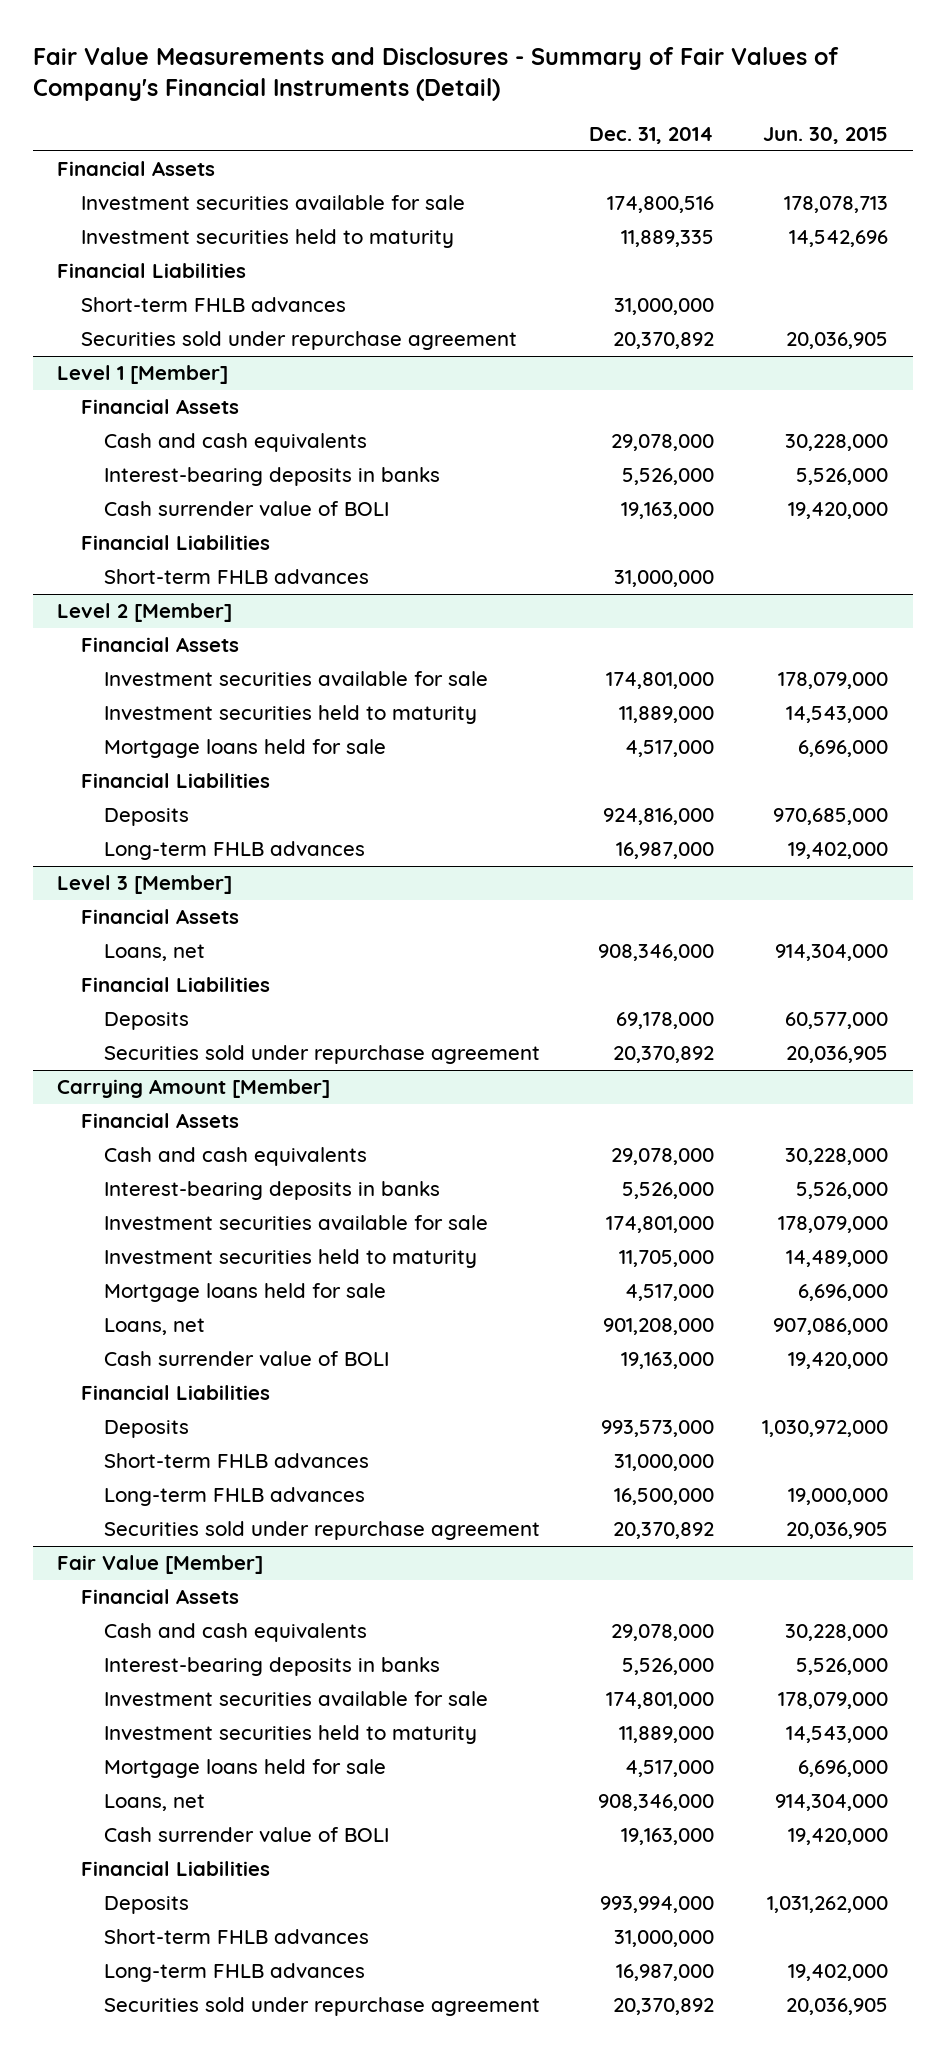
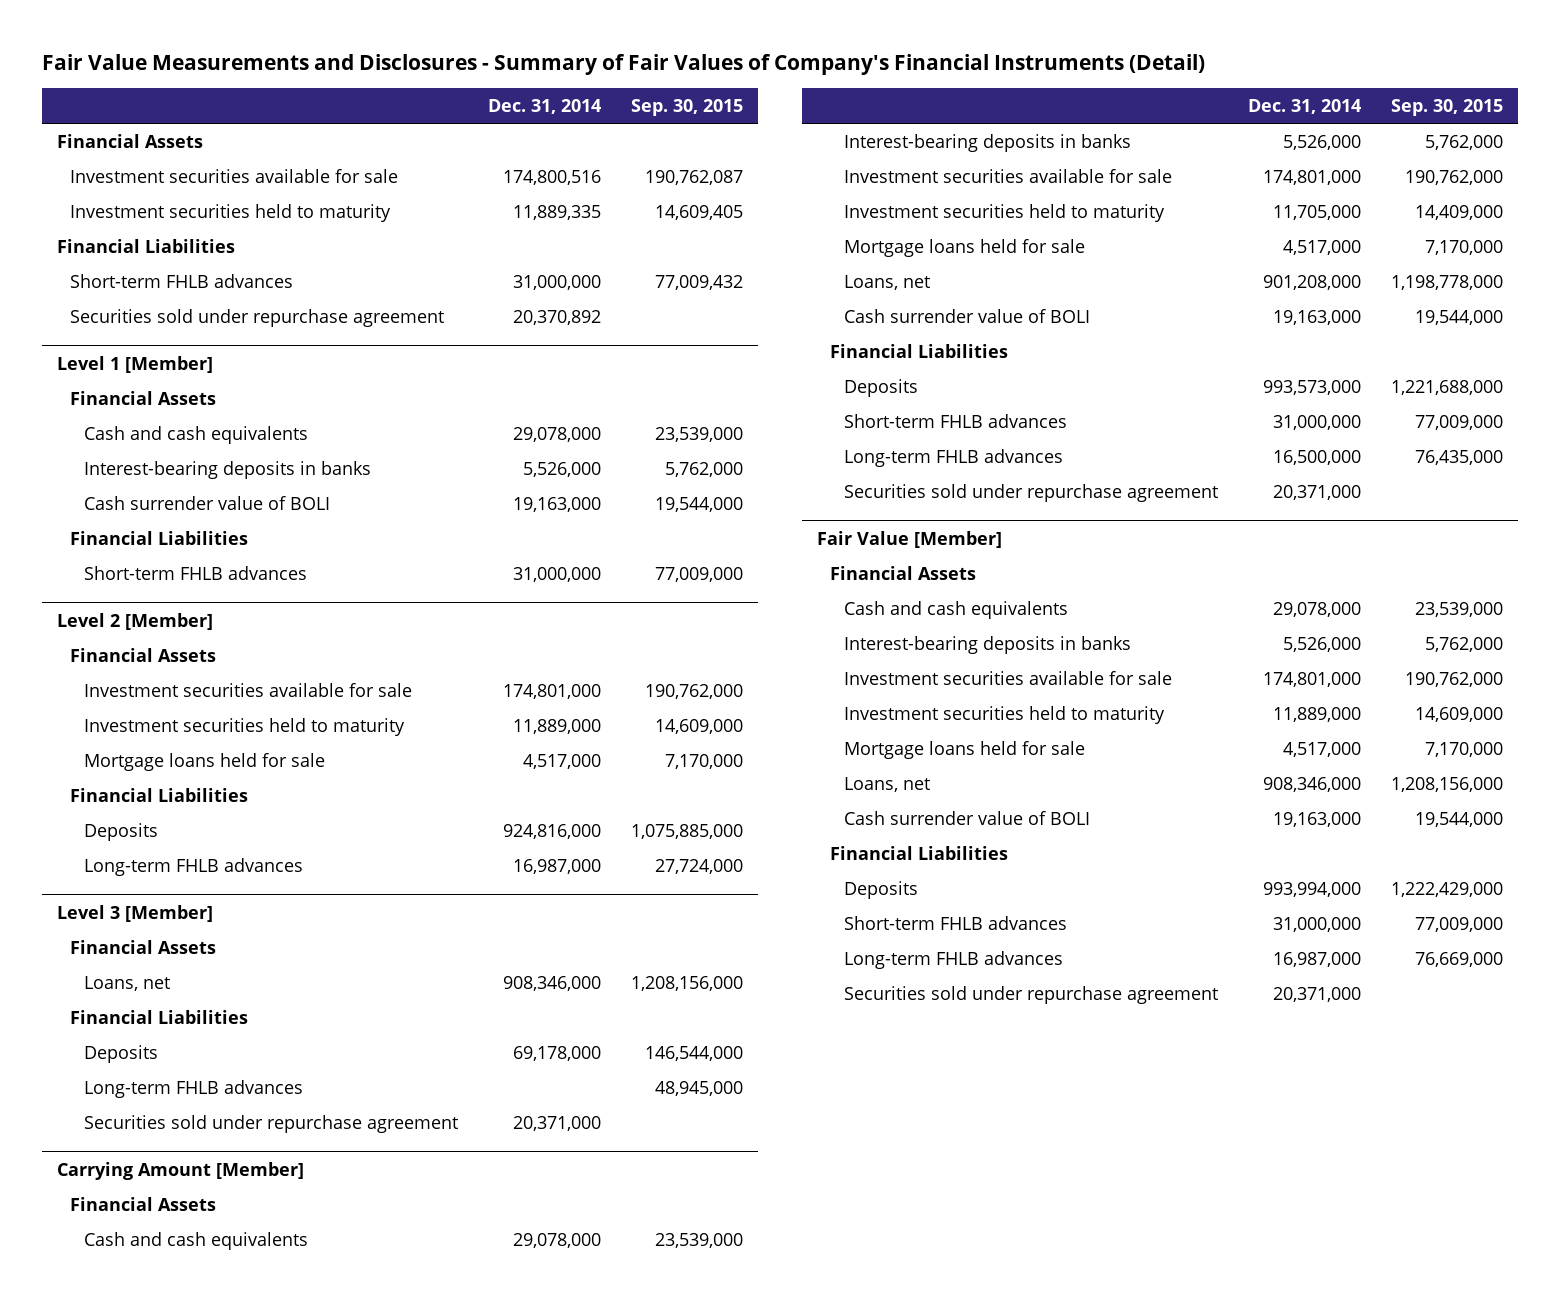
- | Dec. 31, 2014 | Jun. 30, 2015
+ | Dec. 31, 2014 | Sep. 30, 2015
@ Level 3 [Member]
- Securities sold under repurchase agreement | 20,370,892 | 20,036,905
+ Long-term FHLB advances | | 48,945,000
+ Securities sold under repurchase agreement | 20,371,000 |
@ Carrying Amount [Member]
- Securities sold under repurchase agreement | 20,370,892 | 20,036,905
+ Securities sold under repurchase agreement | 20,371,000 |
@ Fair Value [Member]
- Securities sold under repurchase agreement | 20,370,892 | 20,036,905
+ Securities sold under repurchase agreement | 20,371,000 |

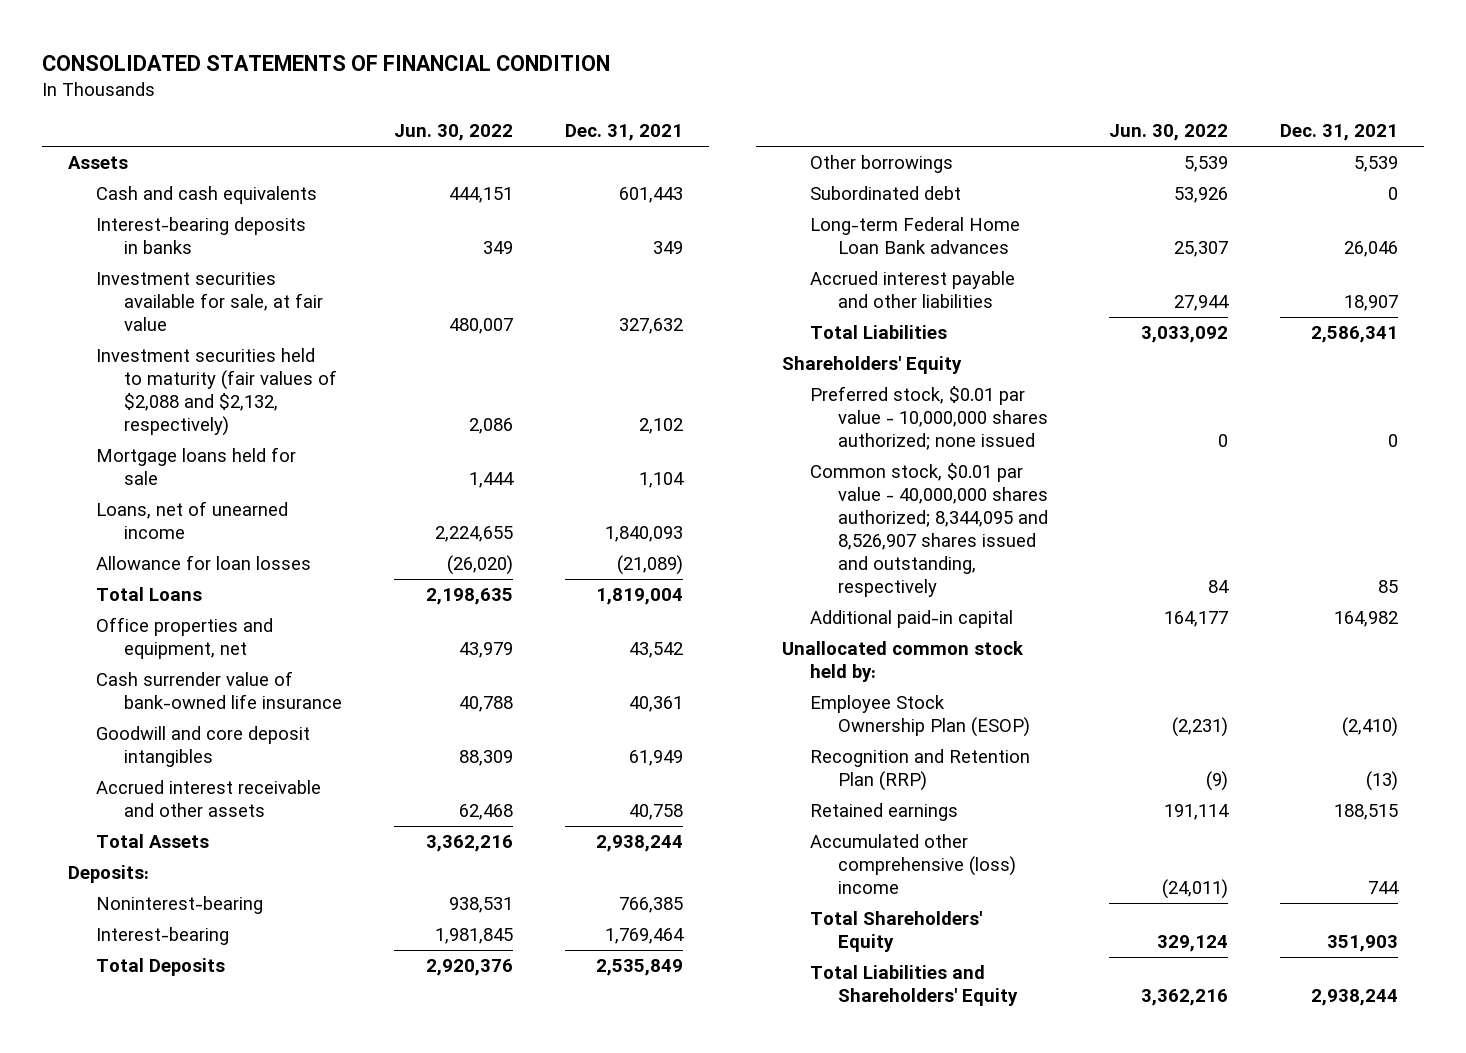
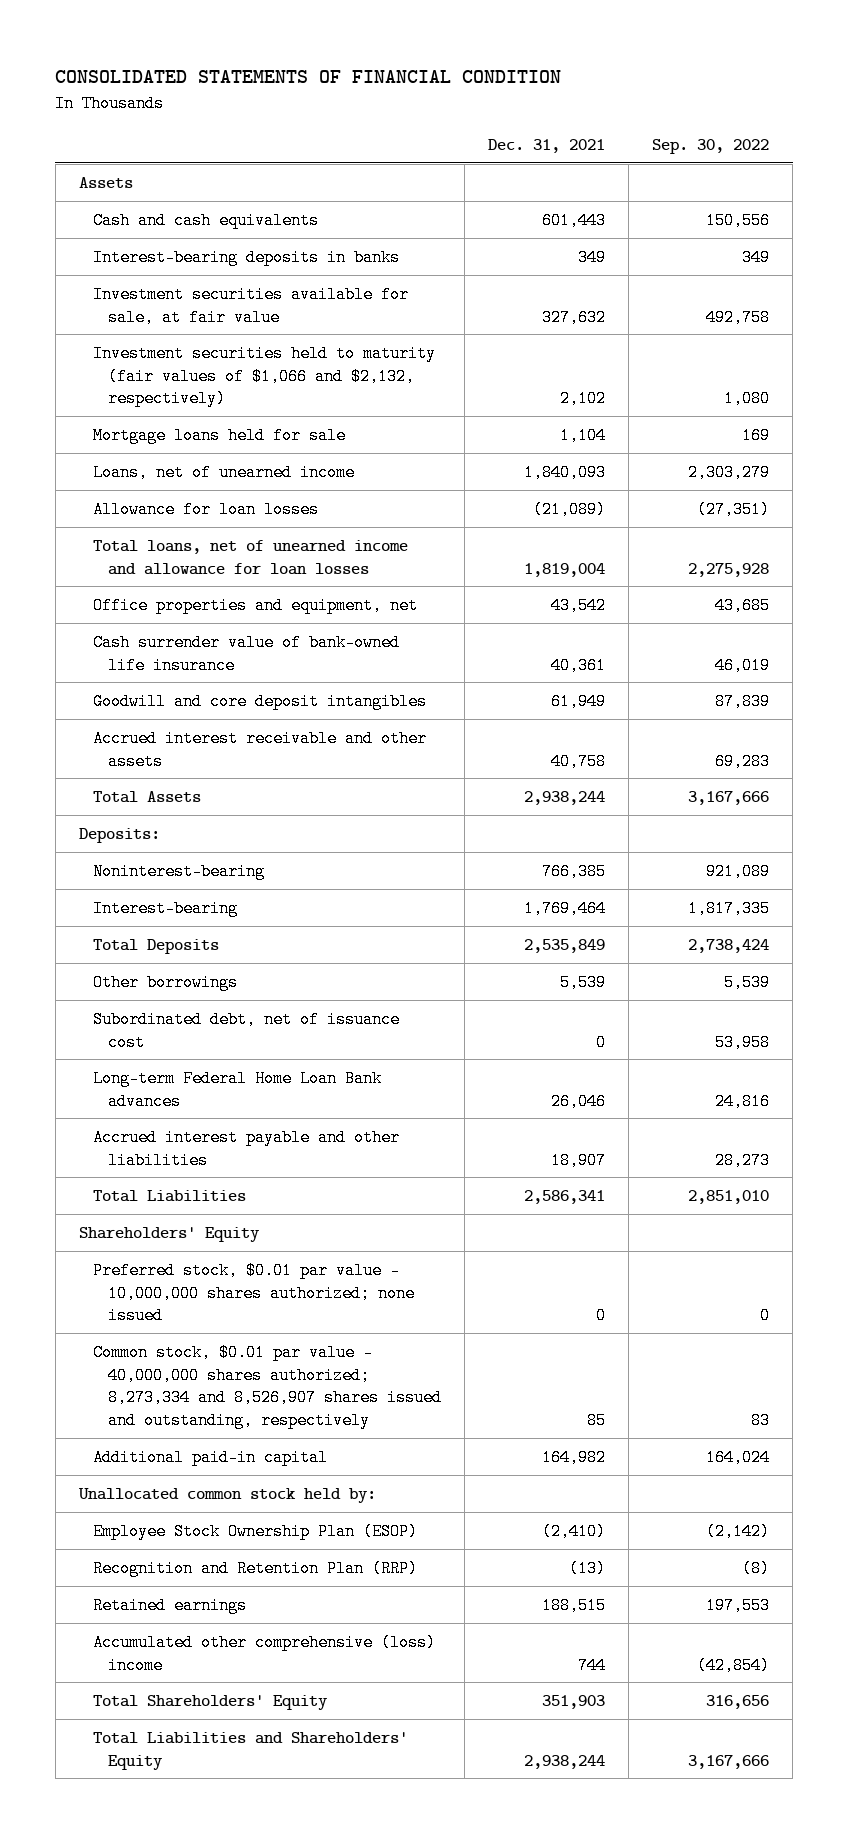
- | Jun. 30, 2022 | Dec. 31, 2021
+ | Dec. 31, 2021 | Sep. 30, 2022
- Investment securities held to maturity (fair values of $2,088 and $2,132, respectively) | 2,086 | 2,102
+ Investment securities held to maturity (fair values of $1,066 and $2,132, respectively) | 2,102 | 1,080
- Total Loans | 2,198,635 | 1,819,004
+ Total loans, net of unearned income and allowance for loan losses | 1,819,004 | 2,275,928
- Subordinated debt | 53,926 | 0
+ Subordinated debt, net of issuance cost | 0 | 53,958
- Common stock, $0.01 par value - 40,000,000 shares authorized; 8,344,095 and 8,526,907 shares issued and outstanding, respectively | 84 | 85
+ Common stock, $0.01 par value - 40,000,000 shares authorized; 8,273,334 and 8,526,907 shares issued and outstanding, respectively | 85 | 83

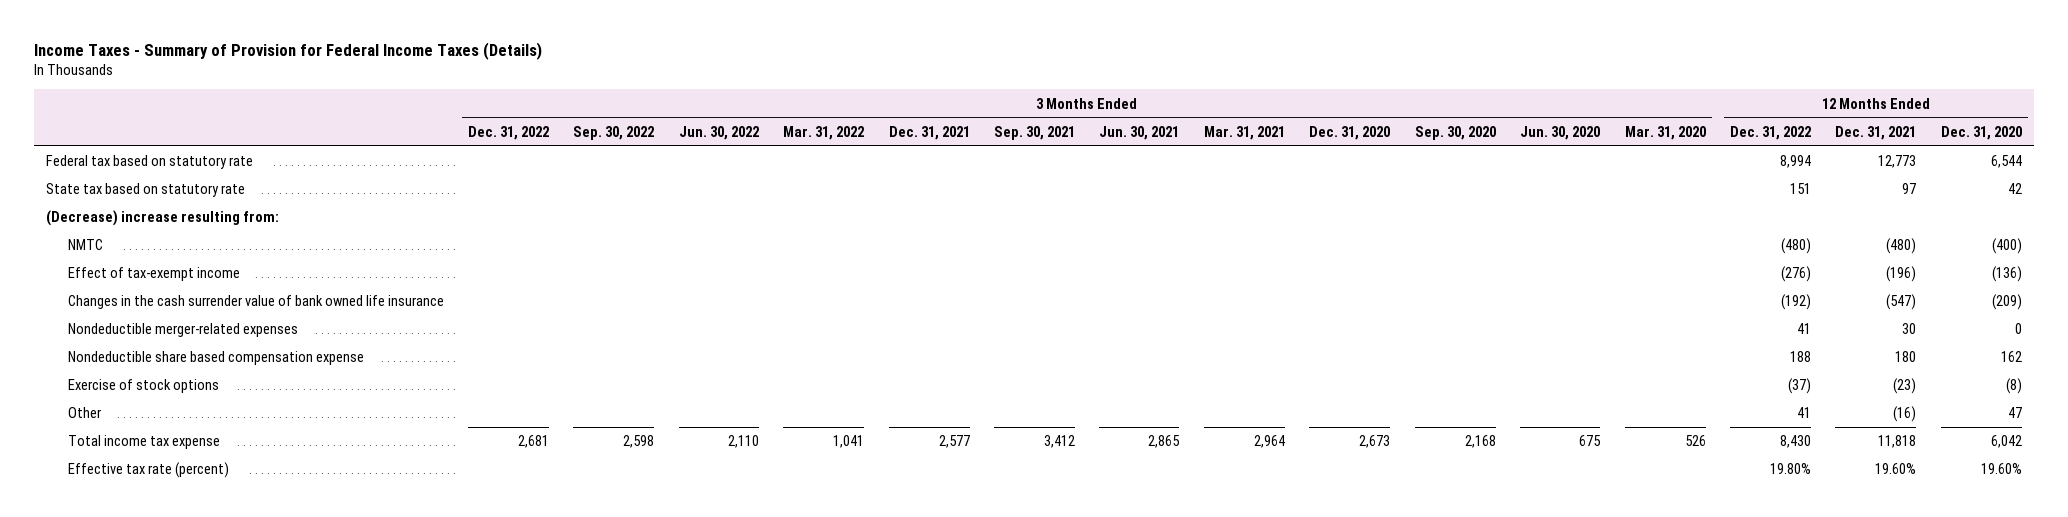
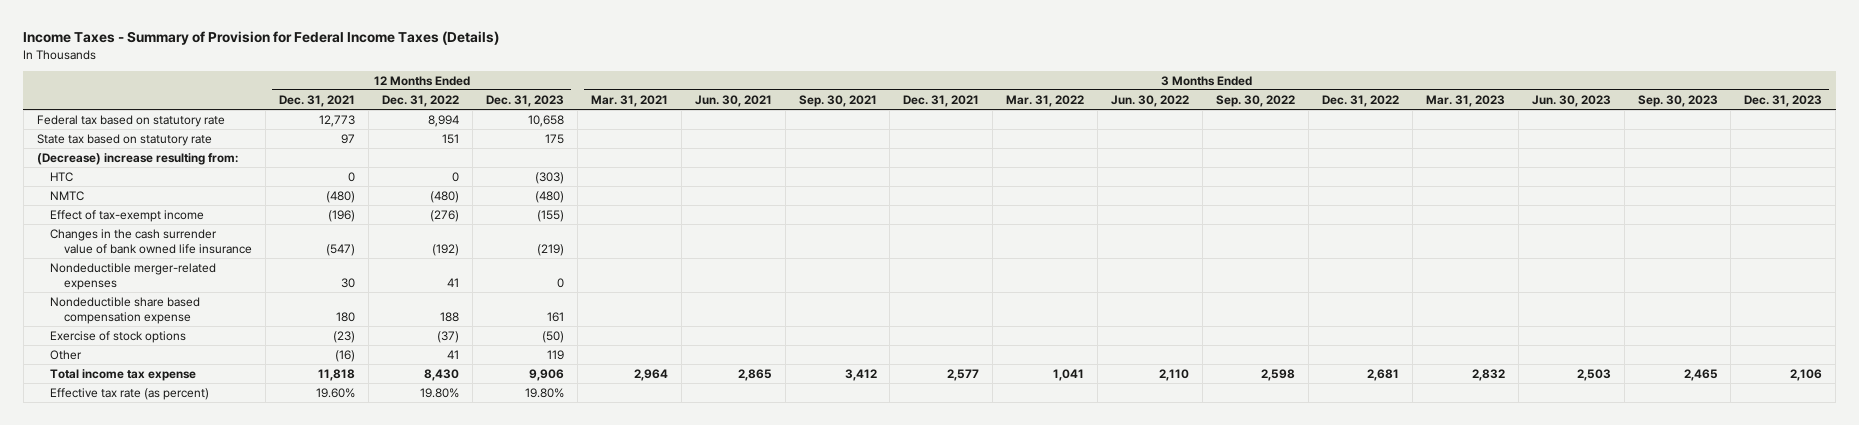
- | 3 Months Ended Dec. 31, 2022 | 3 Months Ended Sep. 30, 2022 | 3 Months Ended Jun. 30, 2022 | 3 Months Ended Mar. 31, 2022 | 3 Months Ended Dec. 31, 2021 | 3 Months Ended Sep. 30, 2021 | 3 Months Ended Jun. 30, 2021 | 3 Months Ended Mar. 31, 2021 | 3 Months Ended Dec. 31, 2020 | 3 Months Ended Sep. 30, 2020 | 3 Months Ended Jun. 30, 2020 | 3 Months Ended Mar. 31, 2020 | 12 Months Ended Dec. 31, 2022 | 12 Months Ended Dec. 31, 2021 | 12 Months Ended Dec. 31, 2020
+ | 12 Months Ended Dec. 31, 2021 | 12 Months Ended Dec. 31, 2022 | 12 Months Ended Dec. 31, 2023 | 3 Months Ended Mar. 31, 2021 | 3 Months Ended Jun. 30, 2021 | 3 Months Ended Sep. 30, 2021 | 3 Months Ended Dec. 31, 2021 | 3 Months Ended Mar. 31, 2022 | 3 Months Ended Jun. 30, 2022 | 3 Months Ended Sep. 30, 2022 | 3 Months Ended Dec. 31, 2022 | 3 Months Ended Mar. 31, 2023 | 3 Months Ended Jun. 30, 2023 | 3 Months Ended Sep. 30, 2023 | 3 Months Ended Dec. 31, 2023
+ HTC | 0 | 0 | (303) | | | | | | | | | | | |
- Effective tax rate (percent) | | | | | | | | | | | | | 19.80% | 19.60% | 19.60%
+ Effective tax rate (as percent) | 19.60% | 19.80% | 19.80% | | | | | | | | | | | |

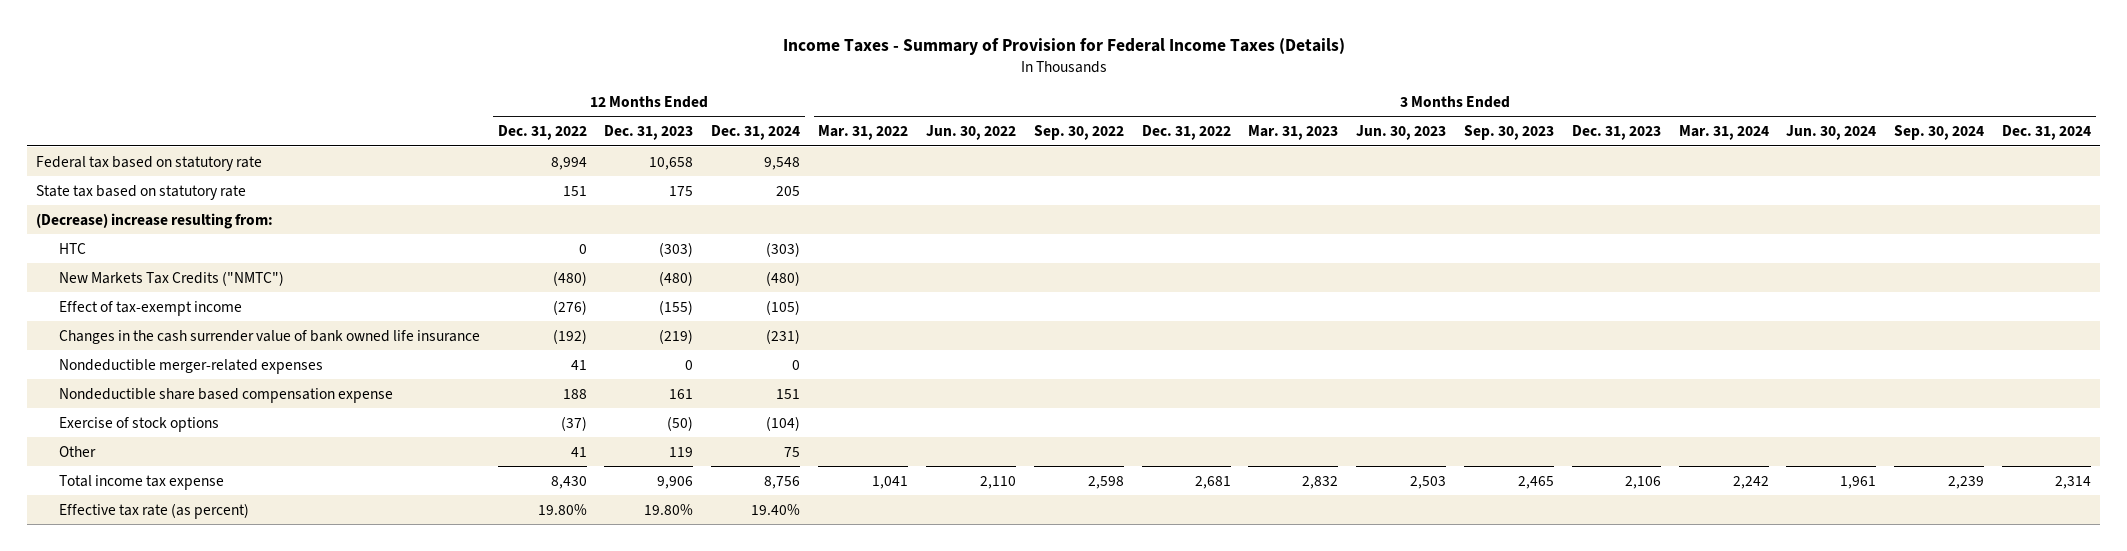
- | 12 Months Ended Dec. 31, 2021 | 12 Months Ended Dec. 31, 2022 | 12 Months Ended Dec. 31, 2023 | 3 Months Ended Mar. 31, 2021 | 3 Months Ended Jun. 30, 2021 | 3 Months Ended Sep. 30, 2021 | 3 Months Ended Dec. 31, 2021 | 3 Months Ended Mar. 31, 2022 | 3 Months Ended Jun. 30, 2022 | 3 Months Ended Sep. 30, 2022 | 3 Months Ended Dec. 31, 2022 | 3 Months Ended Mar. 31, 2023 | 3 Months Ended Jun. 30, 2023 | 3 Months Ended Sep. 30, 2023 | 3 Months Ended Dec. 31, 2023
+ | 12 Months Ended Dec. 31, 2022 | 12 Months Ended Dec. 31, 2023 | 12 Months Ended Dec. 31, 2024 | 3 Months Ended Mar. 31, 2022 | 3 Months Ended Jun. 30, 2022 | 3 Months Ended Sep. 30, 2022 | 3 Months Ended Dec. 31, 2022 | 3 Months Ended Mar. 31, 2023 | 3 Months Ended Jun. 30, 2023 | 3 Months Ended Sep. 30, 2023 | 3 Months Ended Dec. 31, 2023 | 3 Months Ended Mar. 31, 2024 | 3 Months Ended Jun. 30, 2024 | 3 Months Ended Sep. 30, 2024 | 3 Months Ended Dec. 31, 2024
- NMTC | (480) | (480) | (480) | | | | | | | | | | | |
+ New Markets Tax Credits ("NMTC") | (480) | (480) | (480) | | | | | | | | | | | |

